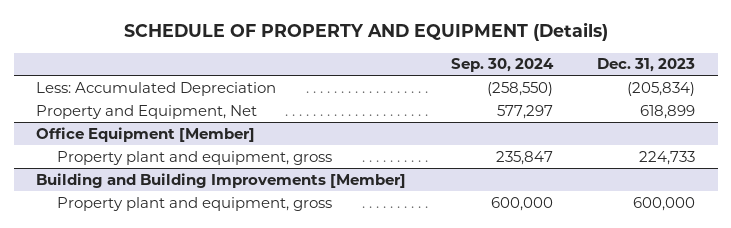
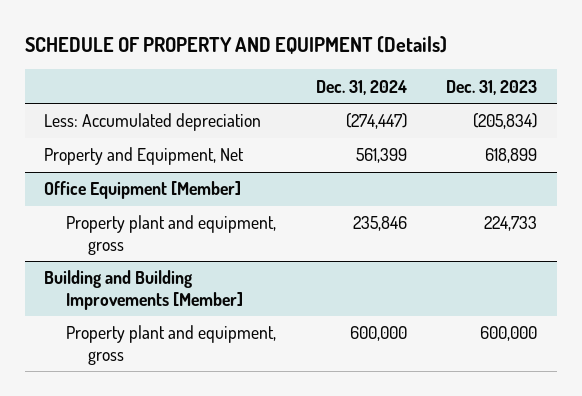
- | Sep. 30, 2024 | Dec. 31, 2023
+ | Dec. 31, 2024 | Dec. 31, 2023
- Less: Accumulated Depreciation | (258,550) | (205,834)
+ Less: Accumulated depreciation | (274,447) | (205,834)

